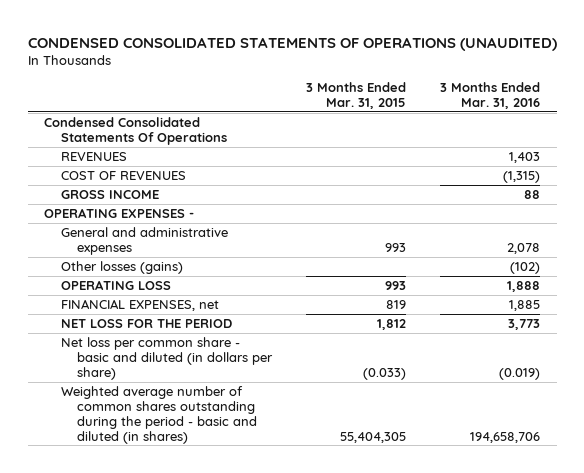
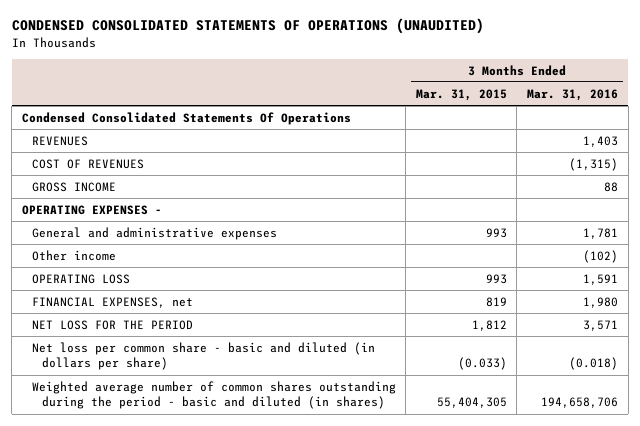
- General and administrative expenses | 993 | 2,078
- Other losses (gains) | | (102)
- OPERATING LOSS | 993 | 1,888
- FINANCIAL EXPENSES, net | 819 | 1,885
- NET LOSS FOR THE PERIOD | 1,812 | 3,773
- Net loss per common share - basic and diluted (in dollars per share) | (0.033) | (0.019)
+ General and administrative expenses | 993 | 1,781
+ Other income | | (102)
+ OPERATING LOSS | 993 | 1,591
+ FINANCIAL EXPENSES, net | 819 | 1,980
+ NET LOSS FOR THE PERIOD | 1,812 | 3,571
+ Net loss per common share - basic and diluted (in dollars per share) | (0.033) | (0.018)

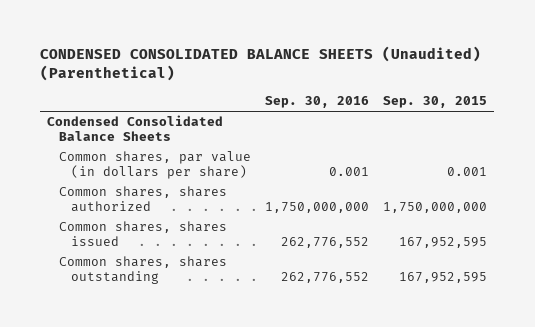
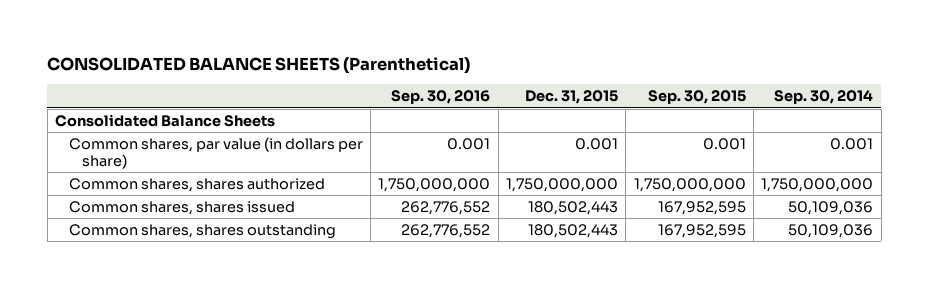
- CONDENSED CONSOLIDATED BALANCE SHEETS (Unaudited) (Parenthetical)
+ CONSOLIDATED BALANCE SHEETS (Parenthetical)
- | Sep. 30, 2016 | Sep. 30, 2015
+ | Sep. 30, 2016 | Dec. 31, 2015 | Sep. 30, 2015 | Sep. 30, 2014
- Condensed Consolidated Balance Sheets
+ Consolidated Balance Sheets

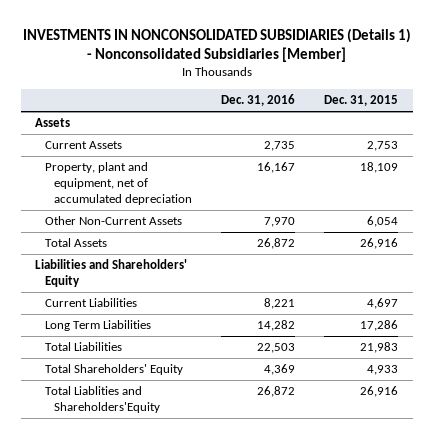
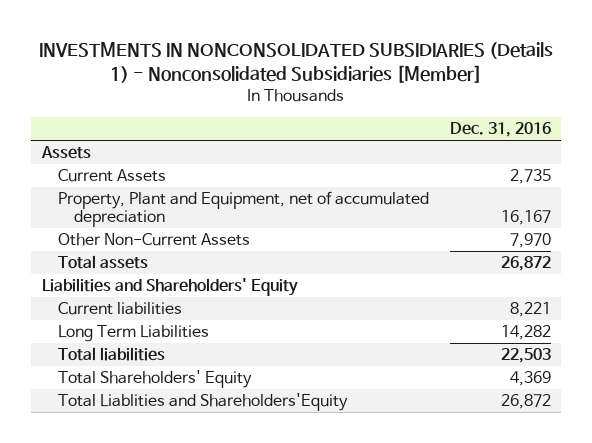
- | Dec. 31, 2016 | Dec. 31, 2015
+ | Dec. 31, 2016
- Property, plant and equipment, net of accumulated depreciation | 16,167 | 18,109
+ Property, Plant and Equipment, net of accumulated depreciation | 16,167
- Total Assets | 26,872 | 26,916
+ Total assets | 26,872
- Current Liabilities | 8,221 | 4,697
+ Current liabilities | 8,221
- Total Liabilities | 22,503 | 21,983
+ Total liabilities | 22,503

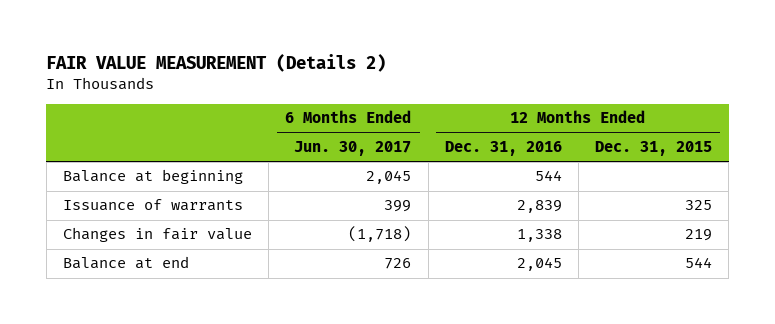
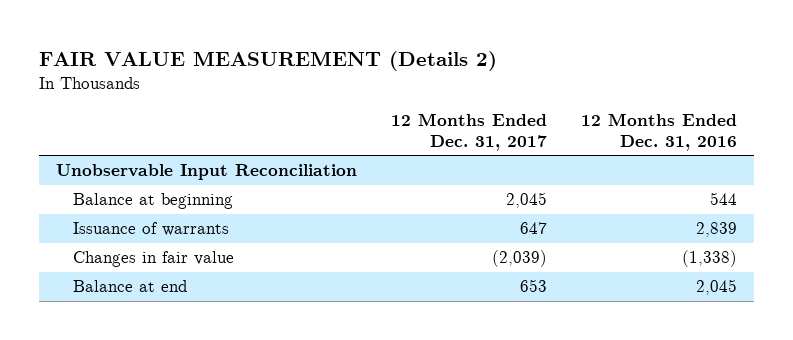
- | 6 Months Ended Jun. 30, 2017 | 12 Months Ended Dec. 31, 2016 | 12 Months Ended Dec. 31, 2015
+ | 12 Months Ended Dec. 31, 2017 | 12 Months Ended Dec. 31, 2016
+ Unobservable Input Reconciliation
- Changes in fair value | (1,718) | 1,338 | 219
+ Changes in fair value | (2,039) | (1,338)

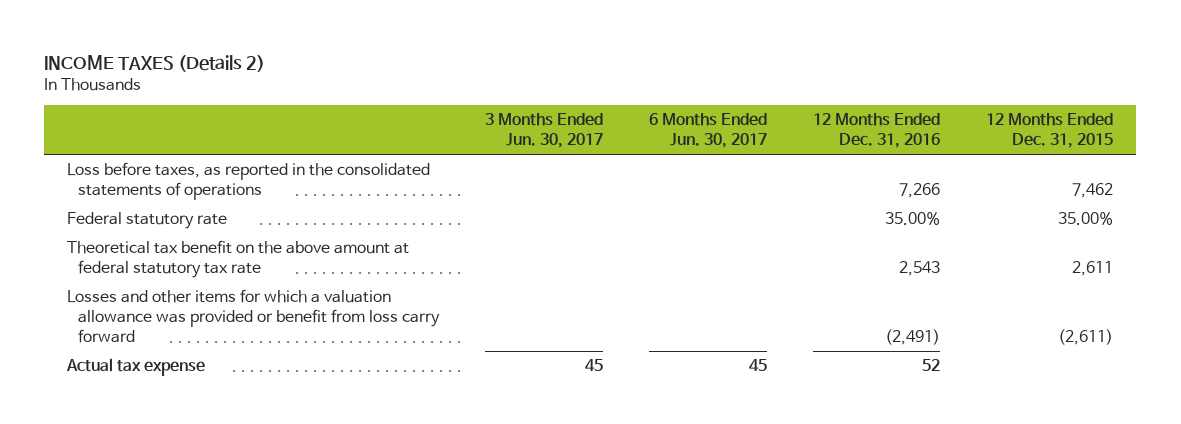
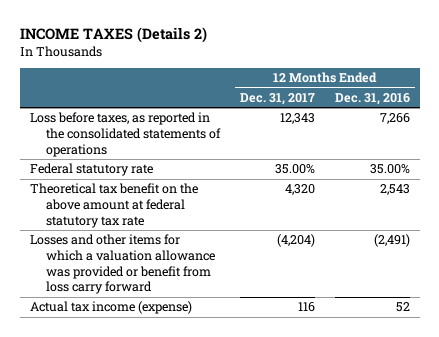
- | 3 Months Ended Jun. 30, 2017 | 6 Months Ended Jun. 30, 2017 | 12 Months Ended Dec. 31, 2016 | 12 Months Ended Dec. 31, 2015
+ | 12 Months Ended Dec. 31, 2017 | 12 Months Ended Dec. 31, 2016
- Actual tax expense | 45 | 45 | 52 |
+ Actual tax income (expense) | 116 | 52

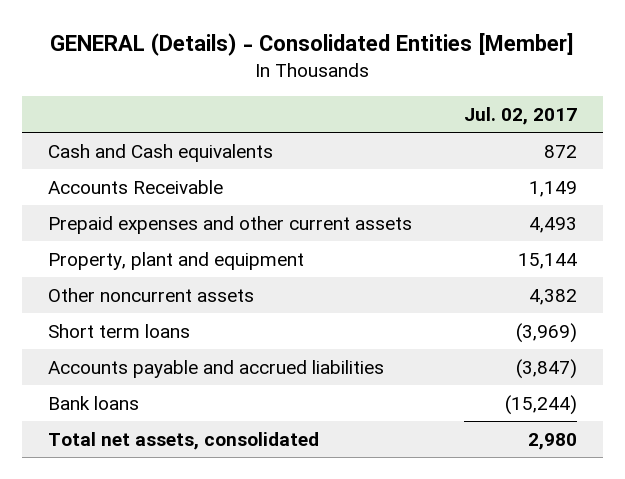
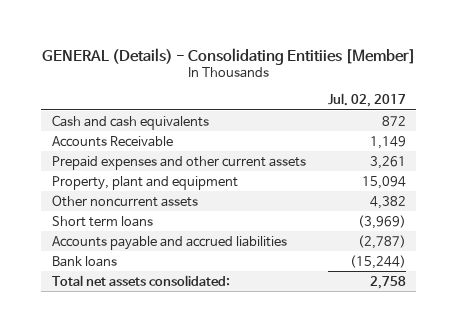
- GENERAL (Details) - Consolidated Entities [Member]
+ GENERAL (Details) - Consolidating Entitiies [Member]
- Cash and Cash equivalents | 872
+ Cash and cash equivalents | 872
- Prepaid expenses and other current assets | 4,493
- Property, plant and equipment | 15,144
+ Prepaid expenses and other current assets | 3,261
+ Property, plant and equipment | 15,094
- Accounts payable and accrued liabilities | (3,847)
+ Accounts payable and accrued liabilities | (2,787)
- Total net assets, consolidated | 2,980
+ Total net assets consolidated: | 2,758

